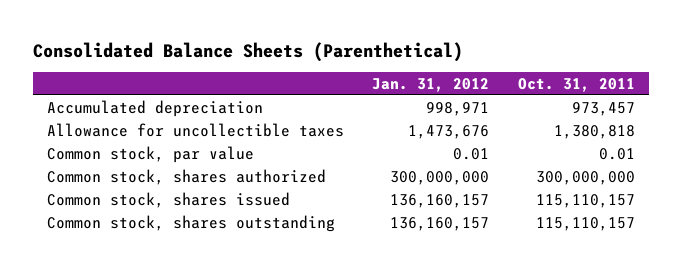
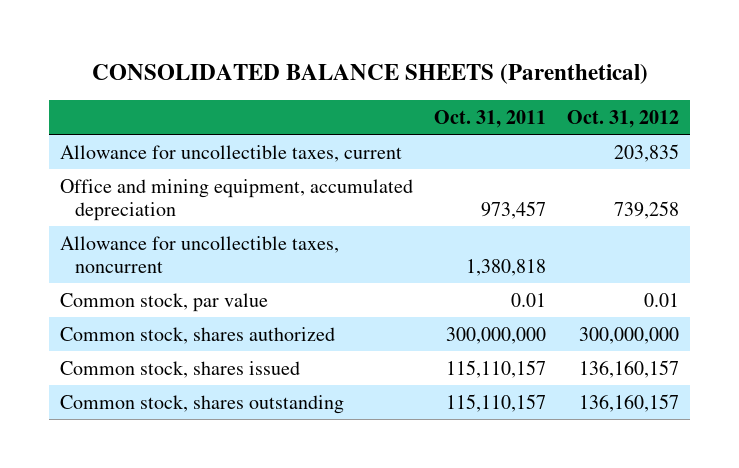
- Consolidated Balance Sheets (Parenthetical)
+ CONSOLIDATED BALANCE SHEETS (Parenthetical)
- | Jan. 31, 2012 | Oct. 31, 2011
+ | Oct. 31, 2011 | Oct. 31, 2012
- Accumulated depreciation | 998,971 | 973,457
- Allowance for uncollectible taxes | 1,473,676 | 1,380,818
+ Allowance for uncollectible taxes, current | | 203,835
+ Office and mining equipment, accumulated depreciation | 973,457 | 739,258
+ Allowance for uncollectible taxes, noncurrent | 1,380,818 |

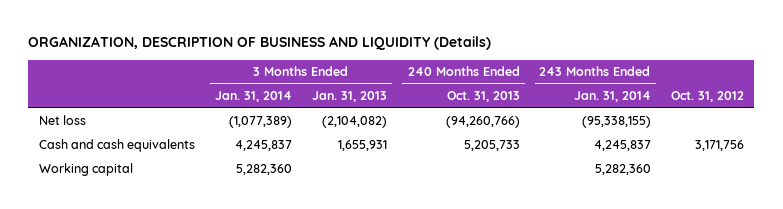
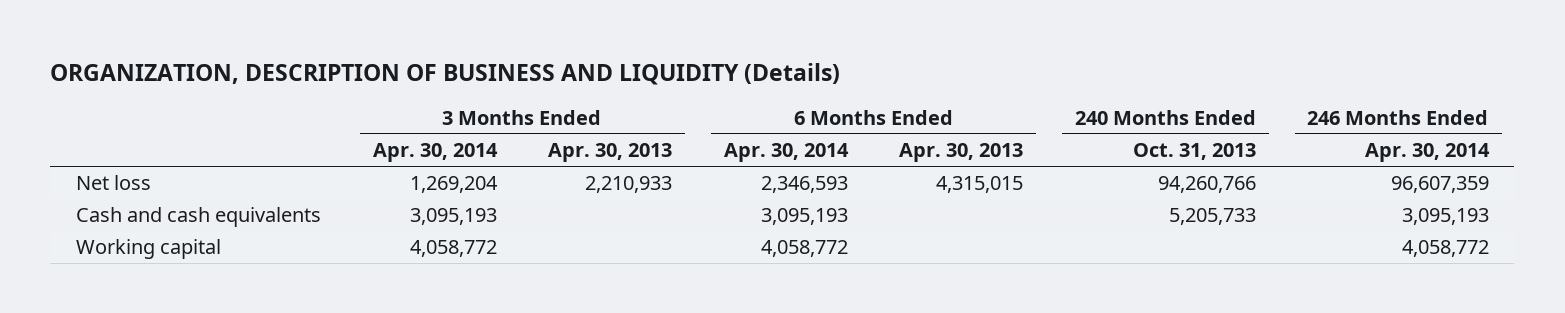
- | 3 Months Ended Jan. 31, 2014 | 3 Months Ended Jan. 31, 2013 | 240 Months Ended Oct. 31, 2013 | 243 Months Ended Jan. 31, 2014 | Oct. 31, 2012
+ | 3 Months Ended Apr. 30, 2014 | 3 Months Ended Apr. 30, 2013 | 6 Months Ended Apr. 30, 2014 | 6 Months Ended Apr. 30, 2013 | 240 Months Ended Oct. 31, 2013 | 246 Months Ended Apr. 30, 2014
- Net loss | (1,077,389) | (2,104,082) | (94,260,766) | (95,338,155) |
+ Net loss | 1,269,204 | 2,210,933 | 2,346,593 | 4,315,015 | 94,260,766 | 96,607,359

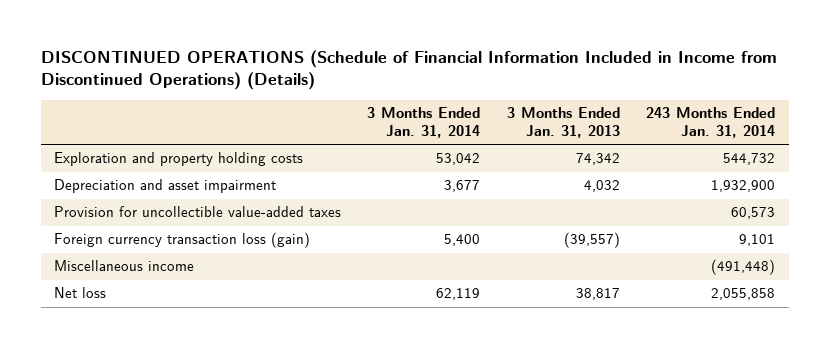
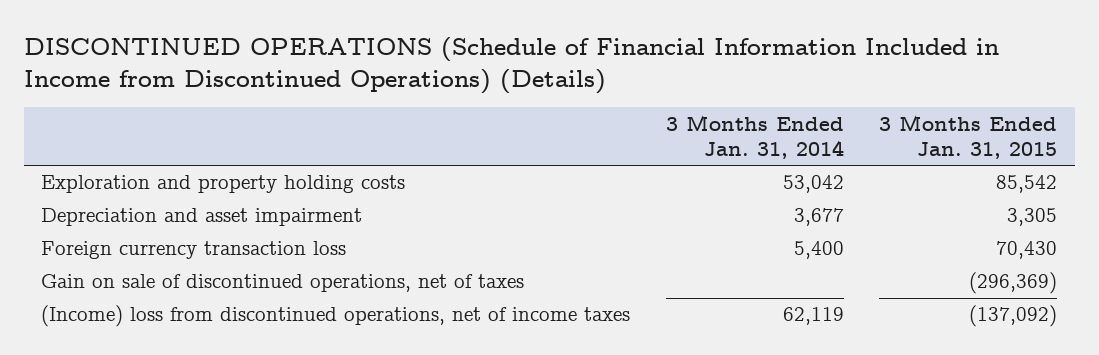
- | 3 Months Ended Jan. 31, 2014 | 3 Months Ended Jan. 31, 2013 | 243 Months Ended Jan. 31, 2014
+ | 3 Months Ended Jan. 31, 2014 | 3 Months Ended Jan. 31, 2015
- Provision for uncollectible value-added taxes | | | 60,573
- Foreign currency transaction loss (gain) | 5,400 | (39,557) | 9,101
- Miscellaneous income | | | (491,448)
- Net loss | 62,119 | 38,817 | 2,055,858
+ Foreign currency transaction loss | 5,400 | 70,430
+ Gain on sale of discontinued operations, net of taxes | | (296,369)
+ (Income) loss from discontinued operations, net of income taxes | 62,119 | (137,092)

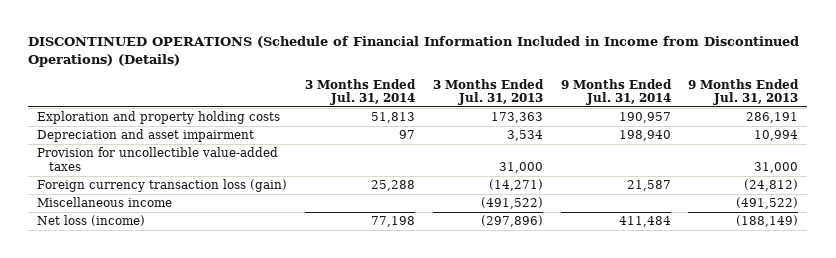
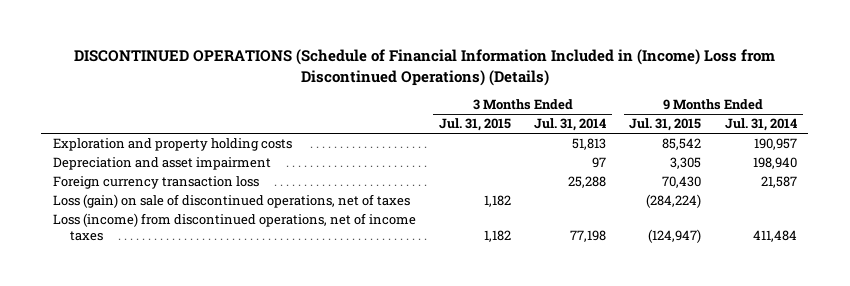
- DISCONTINUED OPERATIONS (Schedule of Financial Information Included in Income from Discontinued Operations) (Details)
+ DISCONTINUED OPERATIONS (Schedule of Financial Information Included in (Income) Loss from Discontinued Operations) (Details)
- | 3 Months Ended Jul. 31, 2014 | 3 Months Ended Jul. 31, 2013 | 9 Months Ended Jul. 31, 2014 | 9 Months Ended Jul. 31, 2013
+ | 3 Months Ended Jul. 31, 2015 | 3 Months Ended Jul. 31, 2014 | 9 Months Ended Jul. 31, 2015 | 9 Months Ended Jul. 31, 2014
- Provision for uncollectible value-added taxes | | 31,000 | | 31,000
- Foreign currency transaction loss (gain) | 25,288 | (14,271) | 21,587 | (24,812)
- Miscellaneous income | | (491,522) | | (491,522)
- Net loss (income) | 77,198 | (297,896) | 411,484 | (188,149)
+ Foreign currency transaction loss | | 25,288 | 70,430 | 21,587
+ Loss (gain) on sale of discontinued operations, net of taxes | 1,182 | | (284,224) |
+ Loss (income) from discontinued operations, net of income taxes | 1,182 | 77,198 | (124,947) | 411,484

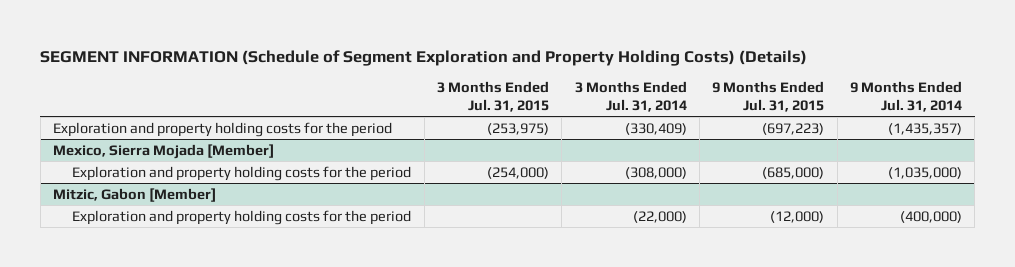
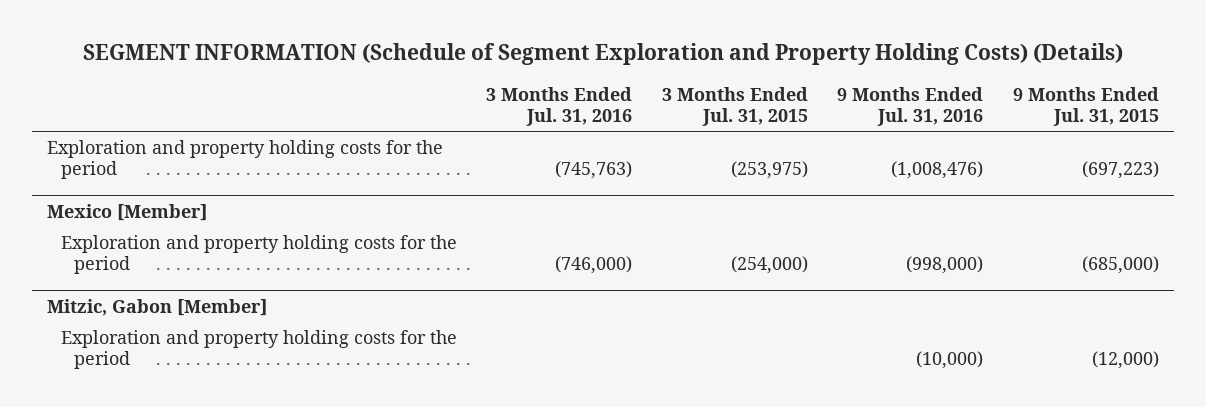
- | 3 Months Ended Jul. 31, 2015 | 3 Months Ended Jul. 31, 2014 | 9 Months Ended Jul. 31, 2015 | 9 Months Ended Jul. 31, 2014
+ | 3 Months Ended Jul. 31, 2016 | 3 Months Ended Jul. 31, 2015 | 9 Months Ended Jul. 31, 2016 | 9 Months Ended Jul. 31, 2015
- Mexico, Sierra Mojada [Member]
+ Mexico [Member]

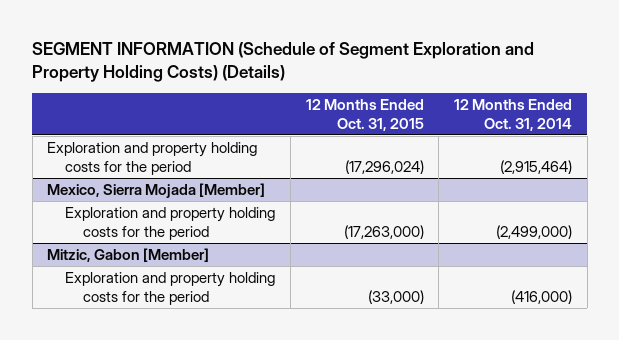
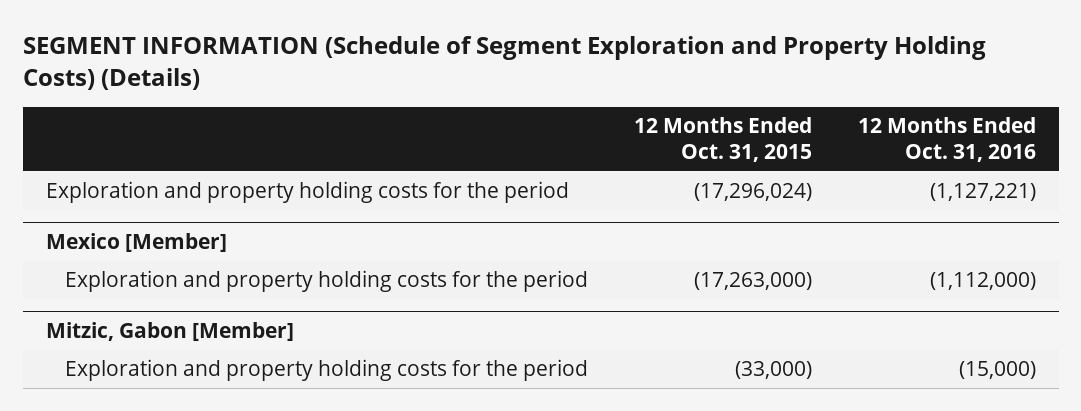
- | 12 Months Ended Oct. 31, 2015 | 12 Months Ended Oct. 31, 2014
+ | 12 Months Ended Oct. 31, 2015 | 12 Months Ended Oct. 31, 2016
- Mexico, Sierra Mojada [Member]
+ Mexico [Member]

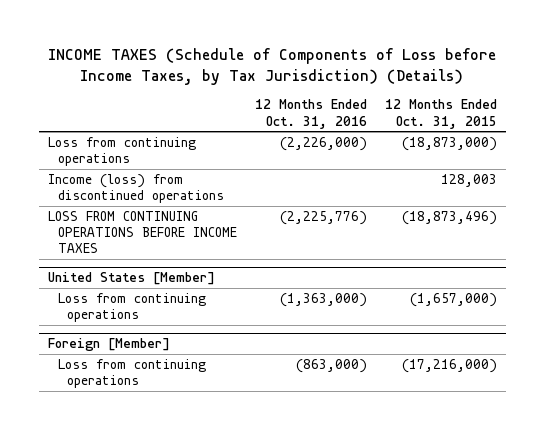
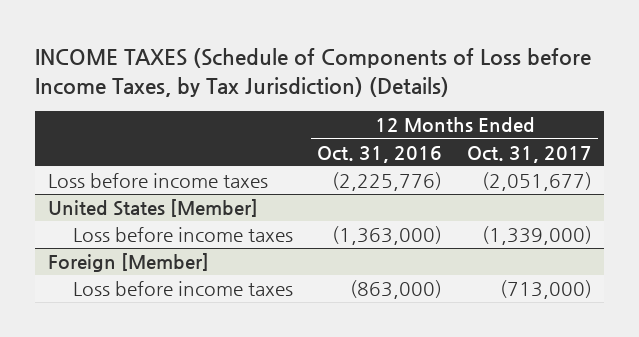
- | 12 Months Ended Oct. 31, 2016 | 12 Months Ended Oct. 31, 2015
+ | 12 Months Ended Oct. 31, 2016 | 12 Months Ended Oct. 31, 2017
- Loss from continuing operations | (2,226,000) | (18,873,000)
- Income (loss) from discontinued operations | | 128,003
- LOSS FROM CONTINUING OPERATIONS BEFORE INCOME TAXES | (2,225,776) | (18,873,496)
+ Loss before income taxes | (2,225,776) | (2,051,677)
@ United States [Member]
- Loss from continuing operations | (1,363,000) | (1,657,000)
+ Loss before income taxes | (1,363,000) | (1,339,000)
@ Foreign [Member]
- Loss from continuing operations | (863,000) | (17,216,000)
+ Loss before income taxes | (863,000) | (713,000)

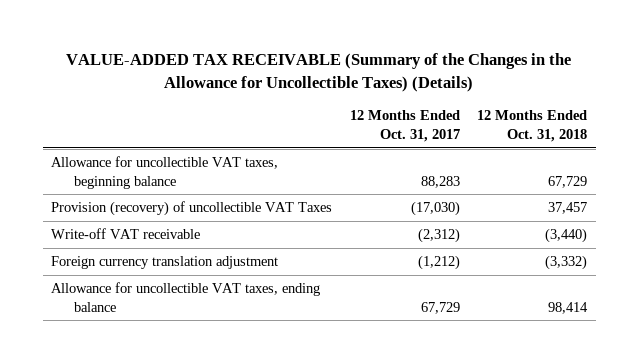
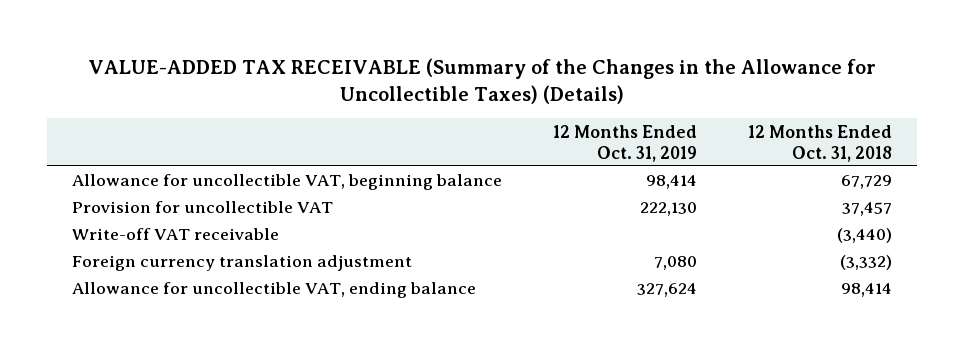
- | 12 Months Ended Oct. 31, 2017 | 12 Months Ended Oct. 31, 2018
+ | 12 Months Ended Oct. 31, 2019 | 12 Months Ended Oct. 31, 2018
- Allowance for uncollectible VAT taxes, beginning balance | 88,283 | 67,729
- Provision (recovery) of uncollectible VAT Taxes | (17,030) | 37,457
+ Allowance for uncollectible VAT, beginning balance | 98,414 | 67,729
+ Provision for uncollectible VAT | 222,130 | 37,457
- Allowance for uncollectible VAT taxes, ending balance | 67,729 | 98,414
+ Allowance for uncollectible VAT, ending balance | 327,624 | 98,414

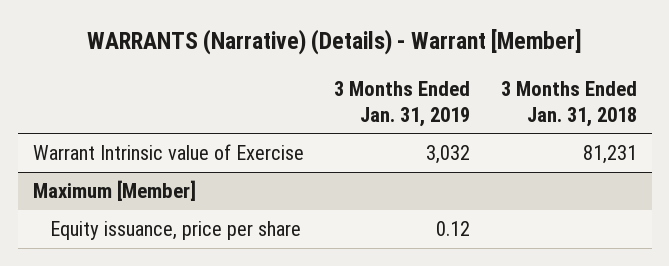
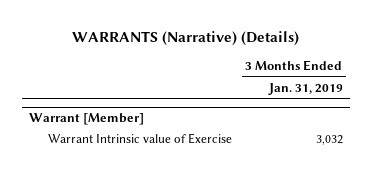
- WARRANTS (Narrative) (Details) - Warrant [Member]
+ WARRANTS (Narrative) (Details)
- | 3 Months Ended Jan. 31, 2019 | 3 Months Ended Jan. 31, 2018
+ | 3 Months Ended Jan. 31, 2019
+ Warrant [Member]
- Maximum [Member]
- Equity issuance, price per share | 0.12 |

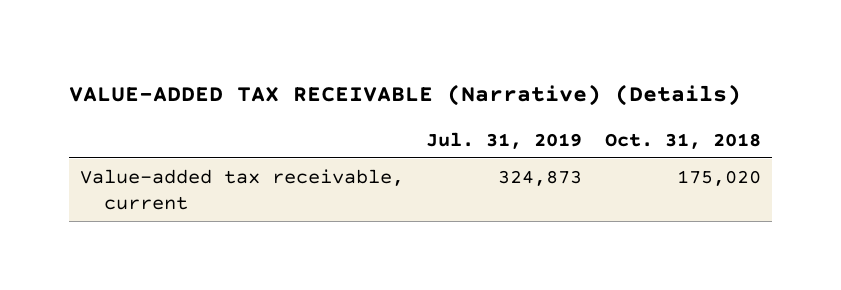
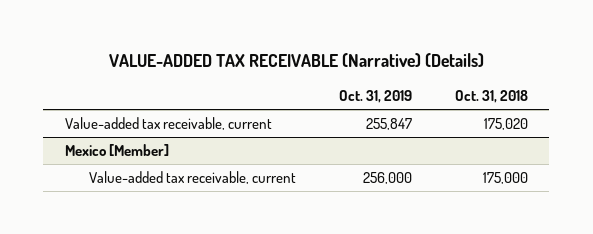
- | Jul. 31, 2019 | Oct. 31, 2018
+ | Oct. 31, 2019 | Oct. 31, 2018
+ Mexico [Member]
+ Value-added tax receivable, current | 256,000 | 175,000

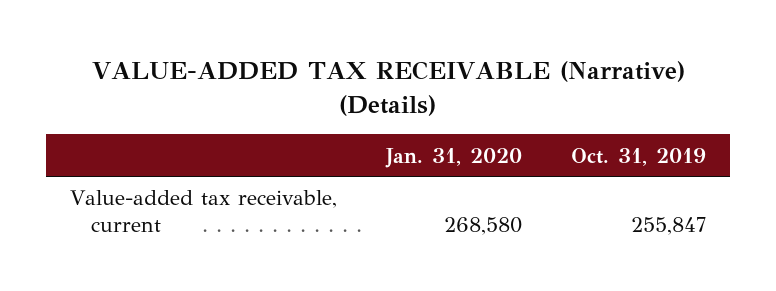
- | Oct. 31, 2019 | Oct. 31, 2018
+ | Jan. 31, 2020 | Oct. 31, 2019
- Mexico [Member]
- Value-added tax receivable, current | 256,000 | 175,000

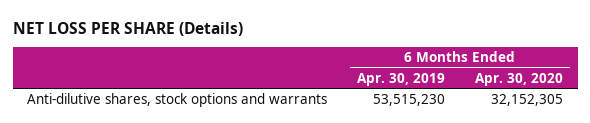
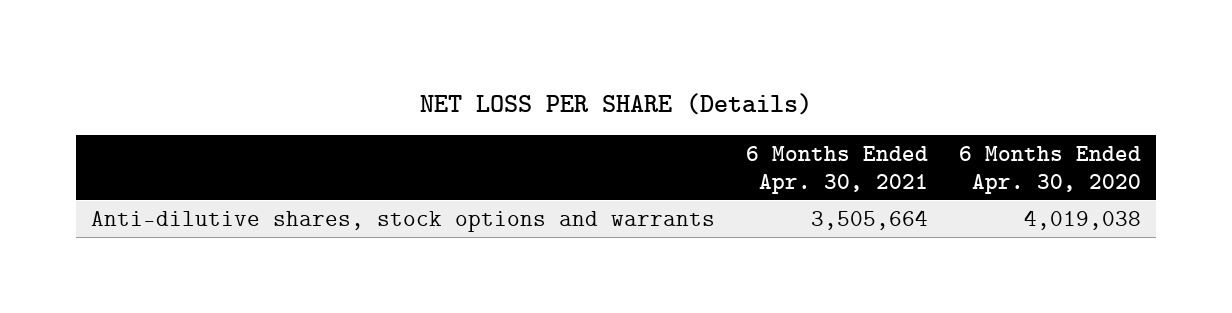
- | 6 Months Ended Apr. 30, 2019 | 6 Months Ended Apr. 30, 2020
+ | 6 Months Ended Apr. 30, 2021 | 6 Months Ended Apr. 30, 2020
- Anti-dilutive shares, stock options and warrants | 53,515,230 | 32,152,305
+ Anti-dilutive shares, stock options and warrants | 3,505,664 | 4,019,038

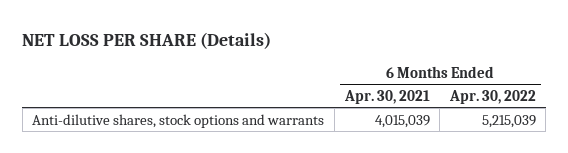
- | 6 Months Ended Apr. 30, 2021 | 6 Months Ended Apr. 30, 2020
+ | 6 Months Ended Apr. 30, 2021 | 6 Months Ended Apr. 30, 2022
- Anti-dilutive shares, stock options and warrants | 3,505,664 | 4,019,038
+ Anti-dilutive shares, stock options and warrants | 4,015,039 | 5,215,039

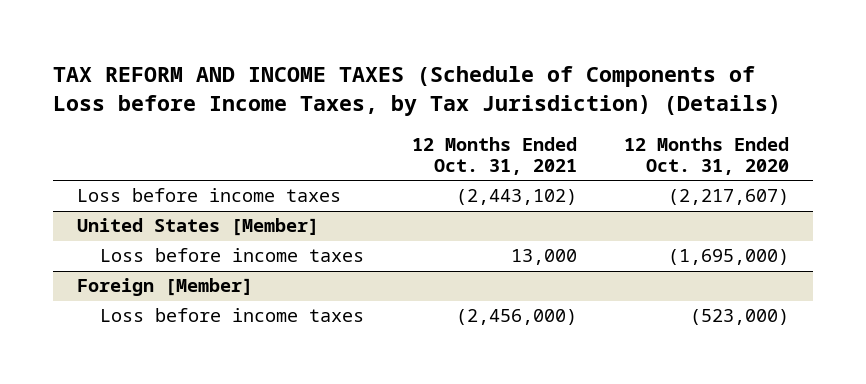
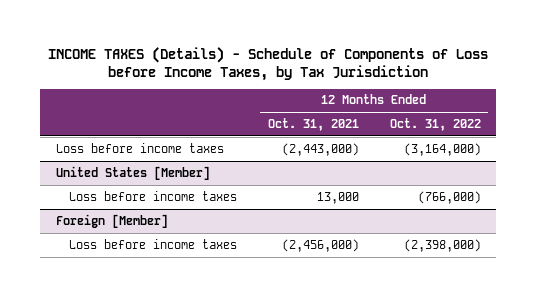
- TAX REFORM AND INCOME TAXES (Schedule of Components of Loss before Income Taxes, by Tax Jurisdiction) (Details)
+ INCOME TAXES (Details) - Schedule of Components of Loss before Income Taxes, by Tax Jurisdiction
- | 12 Months Ended Oct. 31, 2021 | 12 Months Ended Oct. 31, 2020
+ | 12 Months Ended Oct. 31, 2021 | 12 Months Ended Oct. 31, 2022
- Loss before income taxes | (2,443,102) | (2,217,607)
+ Loss before income taxes | (2,443,000) | (3,164,000)

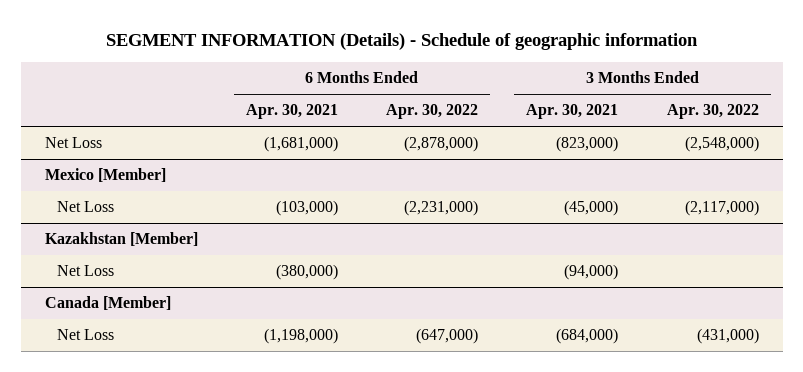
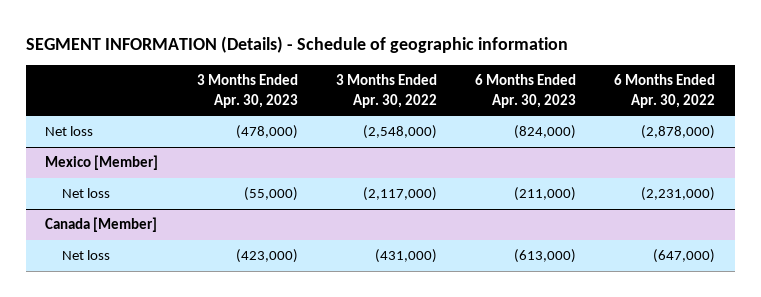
- | 6 Months Ended Apr. 30, 2021 | 6 Months Ended Apr. 30, 2022 | 3 Months Ended Apr. 30, 2021 | 3 Months Ended Apr. 30, 2022
+ | 3 Months Ended Apr. 30, 2023 | 3 Months Ended Apr. 30, 2022 | 6 Months Ended Apr. 30, 2023 | 6 Months Ended Apr. 30, 2022
- Net Loss | (1,681,000) | (2,878,000) | (823,000) | (2,548,000)
+ Net loss | (478,000) | (2,548,000) | (824,000) | (2,878,000)
@ Mexico [Member]
- Net Loss | (103,000) | (2,231,000) | (45,000) | (2,117,000)
- Kazakhstan [Member]
- Net Loss | (380,000) | | (94,000) |
@ Mexico [Member]
+ Net loss | (55,000) | (2,117,000) | (211,000) | (2,231,000)
@ Canada [Member]
- Net Loss | (1,198,000) | (647,000) | (684,000) | (431,000)
+ Net loss | (423,000) | (431,000) | (613,000) | (647,000)

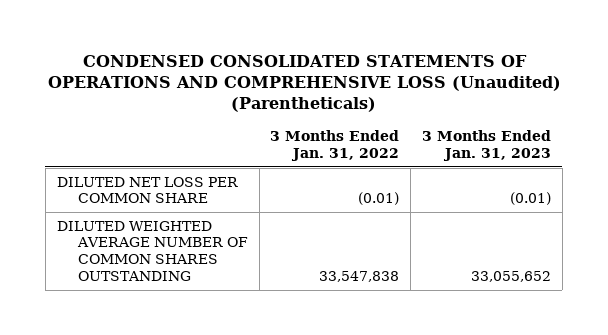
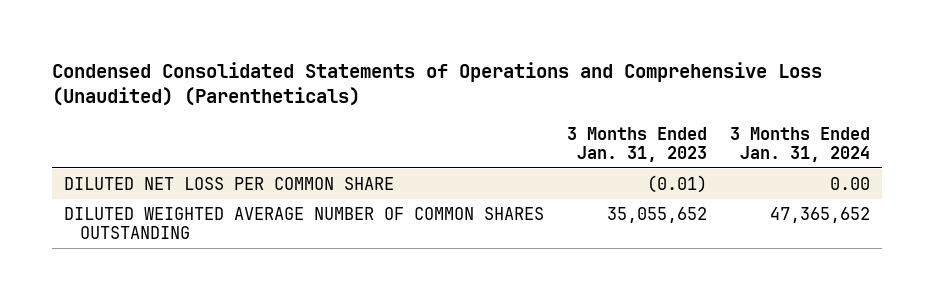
- CONDENSED CONSOLIDATED STATEMENTS OF OPERATIONS AND COMPREHENSIVE LOSS (Unaudited) (Parentheticals)
+ Condensed Consolidated Statements of Operations and Comprehensive Loss (Unaudited) (Parentheticals)
- | 3 Months Ended Jan. 31, 2022 | 3 Months Ended Jan. 31, 2023
+ | 3 Months Ended Jan. 31, 2023 | 3 Months Ended Jan. 31, 2024
- DILUTED WEIGHTED AVERAGE NUMBER OF COMMON SHARES OUTSTANDING | 33,547,838 | 33,055,652
+ DILUTED WEIGHTED AVERAGE NUMBER OF COMMON SHARES OUTSTANDING | 35,055,652 | 47,365,652

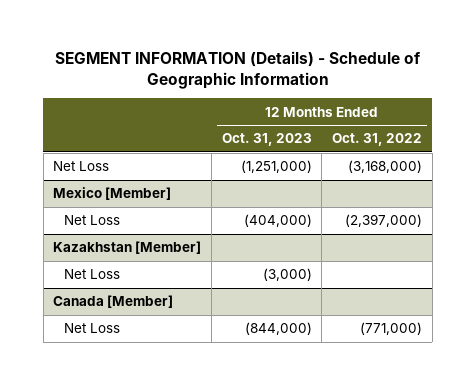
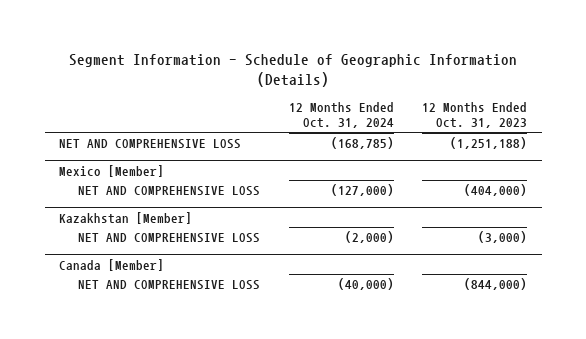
- SEGMENT INFORMATION (Details) - Schedule of Geographic Information
+ Segment Information - Schedule of Geographic Information (Details)
- | 12 Months Ended Oct. 31, 2023 | 12 Months Ended Oct. 31, 2022
+ | 12 Months Ended Oct. 31, 2024 | 12 Months Ended Oct. 31, 2023
- Net Loss | (1,251,000) | (3,168,000)
+ NET AND COMPREHENSIVE LOSS | (168,785) | (1,251,188)
@ Mexico [Member]
- Net Loss | (404,000) | (2,397,000)
+ NET AND COMPREHENSIVE LOSS | (127,000) | (404,000)
@ Kazakhstan [Member]
- Net Loss | (3,000) |
+ NET AND COMPREHENSIVE LOSS | (2,000) | (3,000)
@ Canada [Member]
- Net Loss | (844,000) | (771,000)
+ NET AND COMPREHENSIVE LOSS | (40,000) | (844,000)

